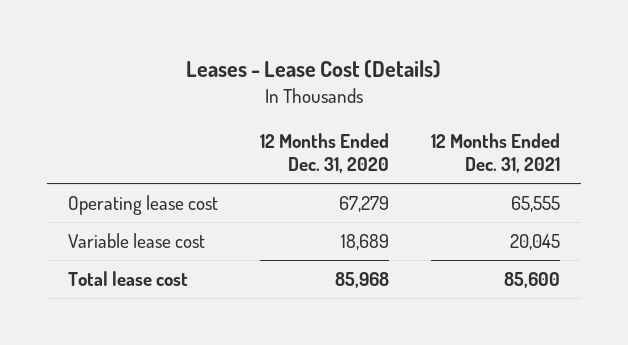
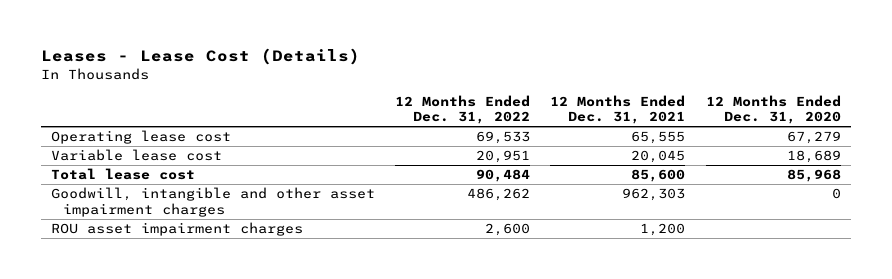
- | 12 Months Ended Dec. 31, 2020 | 12 Months Ended Dec. 31, 2021
+ | 12 Months Ended Dec. 31, 2022 | 12 Months Ended Dec. 31, 2021 | 12 Months Ended Dec. 31, 2020
+ Goodwill, intangible and other asset impairment charges | 486,262 | 962,303 | 0
+ ROU asset impairment charges | 2,600 | 1,200 |

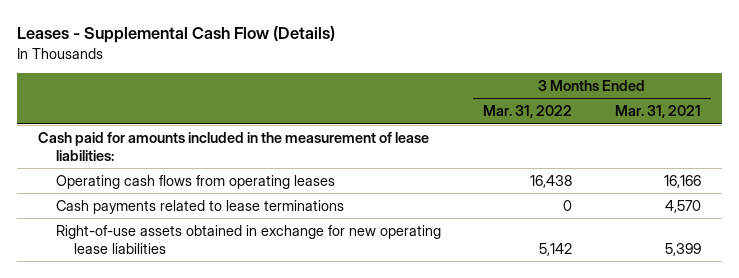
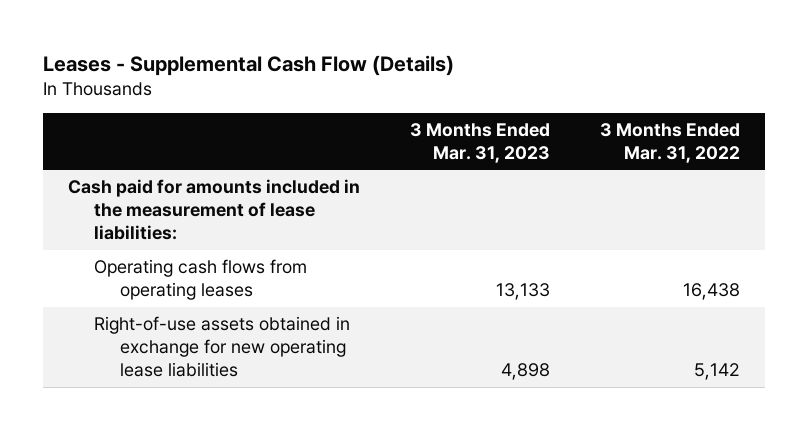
- | 3 Months Ended Mar. 31, 2022 | 3 Months Ended Mar. 31, 2021
+ | 3 Months Ended Mar. 31, 2023 | 3 Months Ended Mar. 31, 2022
- Cash payments related to lease terminations | 0 | 4,570

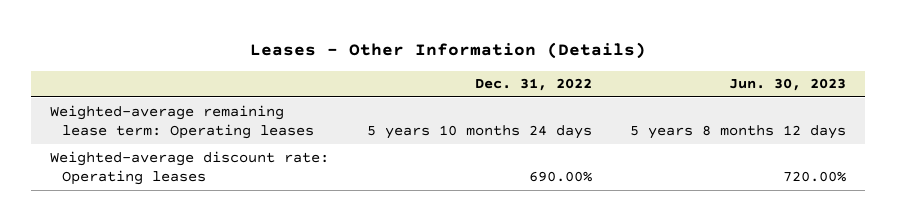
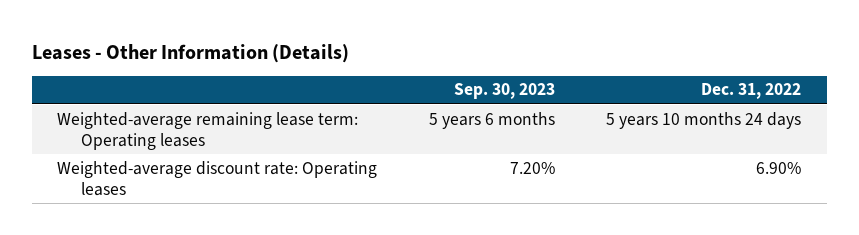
- | Dec. 31, 2022 | Jun. 30, 2023
+ | Sep. 30, 2023 | Dec. 31, 2022
- Weighted-average discount rate: Operating leases | 690.00% | 720.00%
+ Weighted-average discount rate: Operating leases | 7.20% | 6.90%

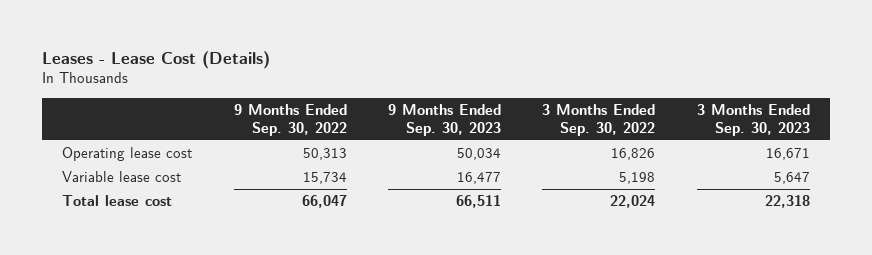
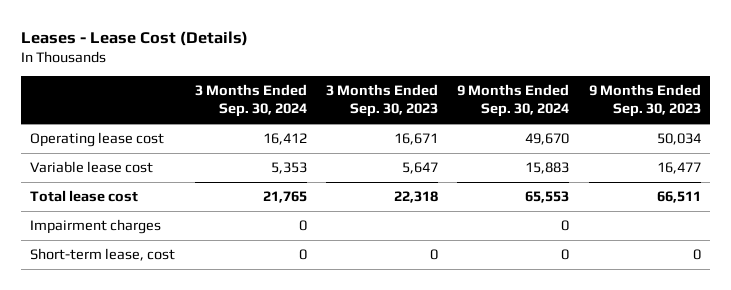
- | 9 Months Ended Sep. 30, 2022 | 9 Months Ended Sep. 30, 2023 | 3 Months Ended Sep. 30, 2022 | 3 Months Ended Sep. 30, 2023
+ | 3 Months Ended Sep. 30, 2024 | 3 Months Ended Sep. 30, 2023 | 9 Months Ended Sep. 30, 2024 | 9 Months Ended Sep. 30, 2023
+ Impairment charges | 0 | | 0 |
+ Short-term lease, cost | 0 | 0 | 0 | 0

